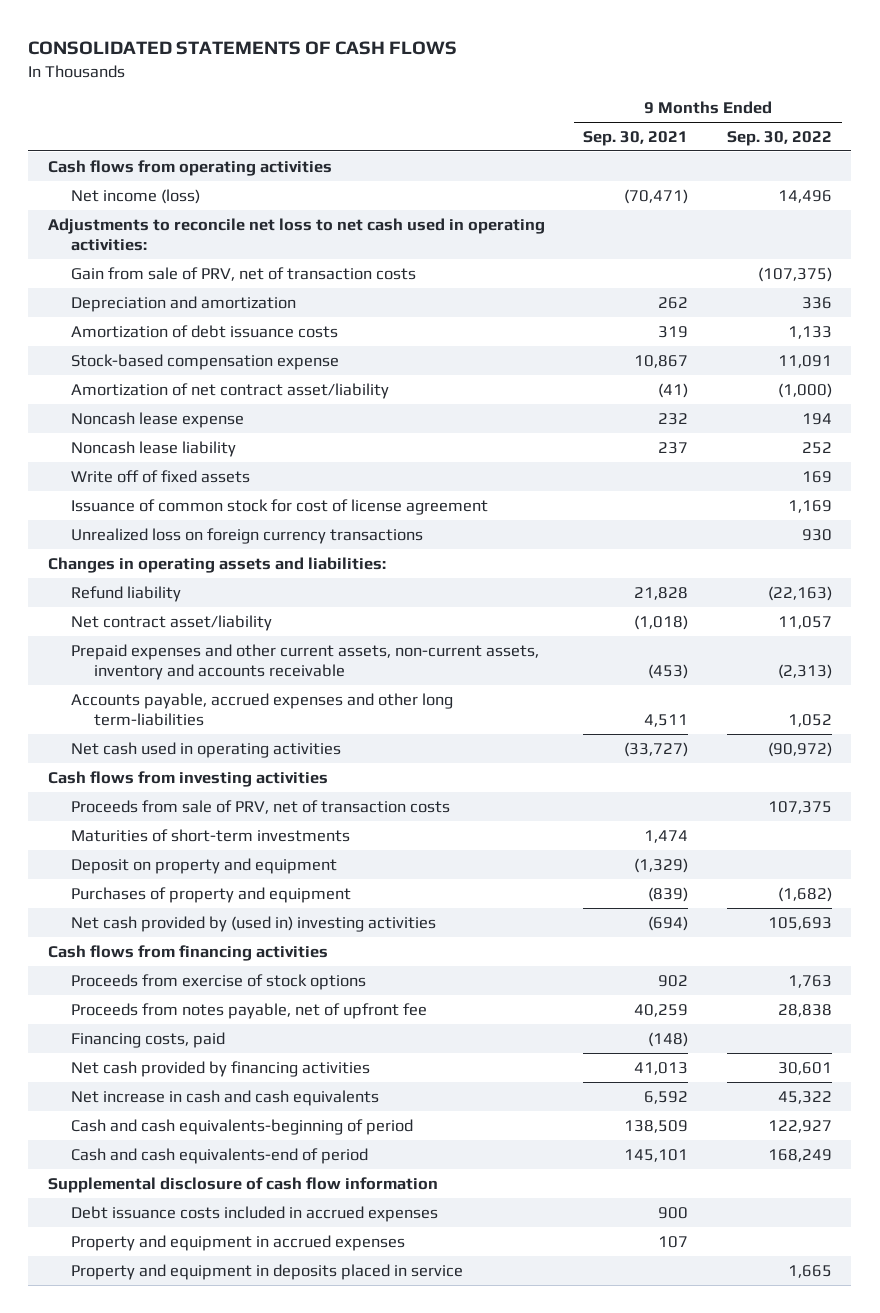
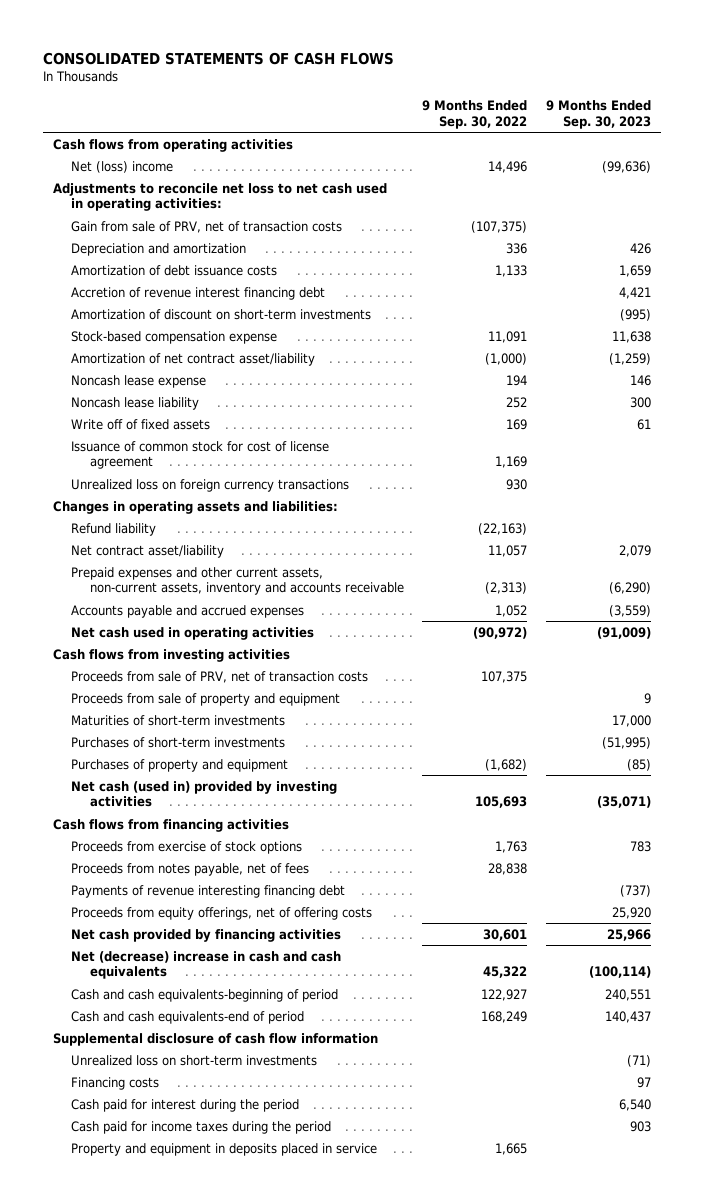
- | 9 Months Ended Sep. 30, 2021 | 9 Months Ended Sep. 30, 2022
+ | 9 Months Ended Sep. 30, 2022 | 9 Months Ended Sep. 30, 2023
- Net income (loss) | (70,471) | 14,496
+ Net (loss) income | 14,496 | (99,636)
+ Accretion of revenue interest financing debt | | 4,421
+ Amortization of discount on short-term investments | | (995)
- Accounts payable, accrued expenses and other long term-liabilities | 4,511 | 1,052
+ Accounts payable and accrued expenses | 1,052 | (3,559)
+ Proceeds from sale of property and equipment | | 9
- Deposit on property and equipment | (1,329) |
+ Purchases of short-term investments | | (51,995)
- Net cash provided by (used in) investing activities | (694) | 105,693
+ Net cash (used in) provided by investing activities | 105,693 | (35,071)
- Proceeds from notes payable, net of upfront fee | 40,259 | 28,838
- Financing costs, paid | (148) |
+ Proceeds from notes payable, net of fees | 28,838 |
+ Payments of revenue interesting financing debt | | (737)
+ Proceeds from equity offerings, net of offering costs | | 25,920
- Net increase in cash and cash equivalents | 6,592 | 45,322
+ Net (decrease) increase in cash and cash equivalents | 45,322 | (100,114)
- Debt issuance costs included in accrued expenses | 900 |
- Property and equipment in accrued expenses | 107 |
+ Unrealized loss on short-term investments | | (71)
+ Financing costs | | 97
+ Cash paid for interest during the period | | 6,540
+ Cash paid for income taxes during the period | | 903

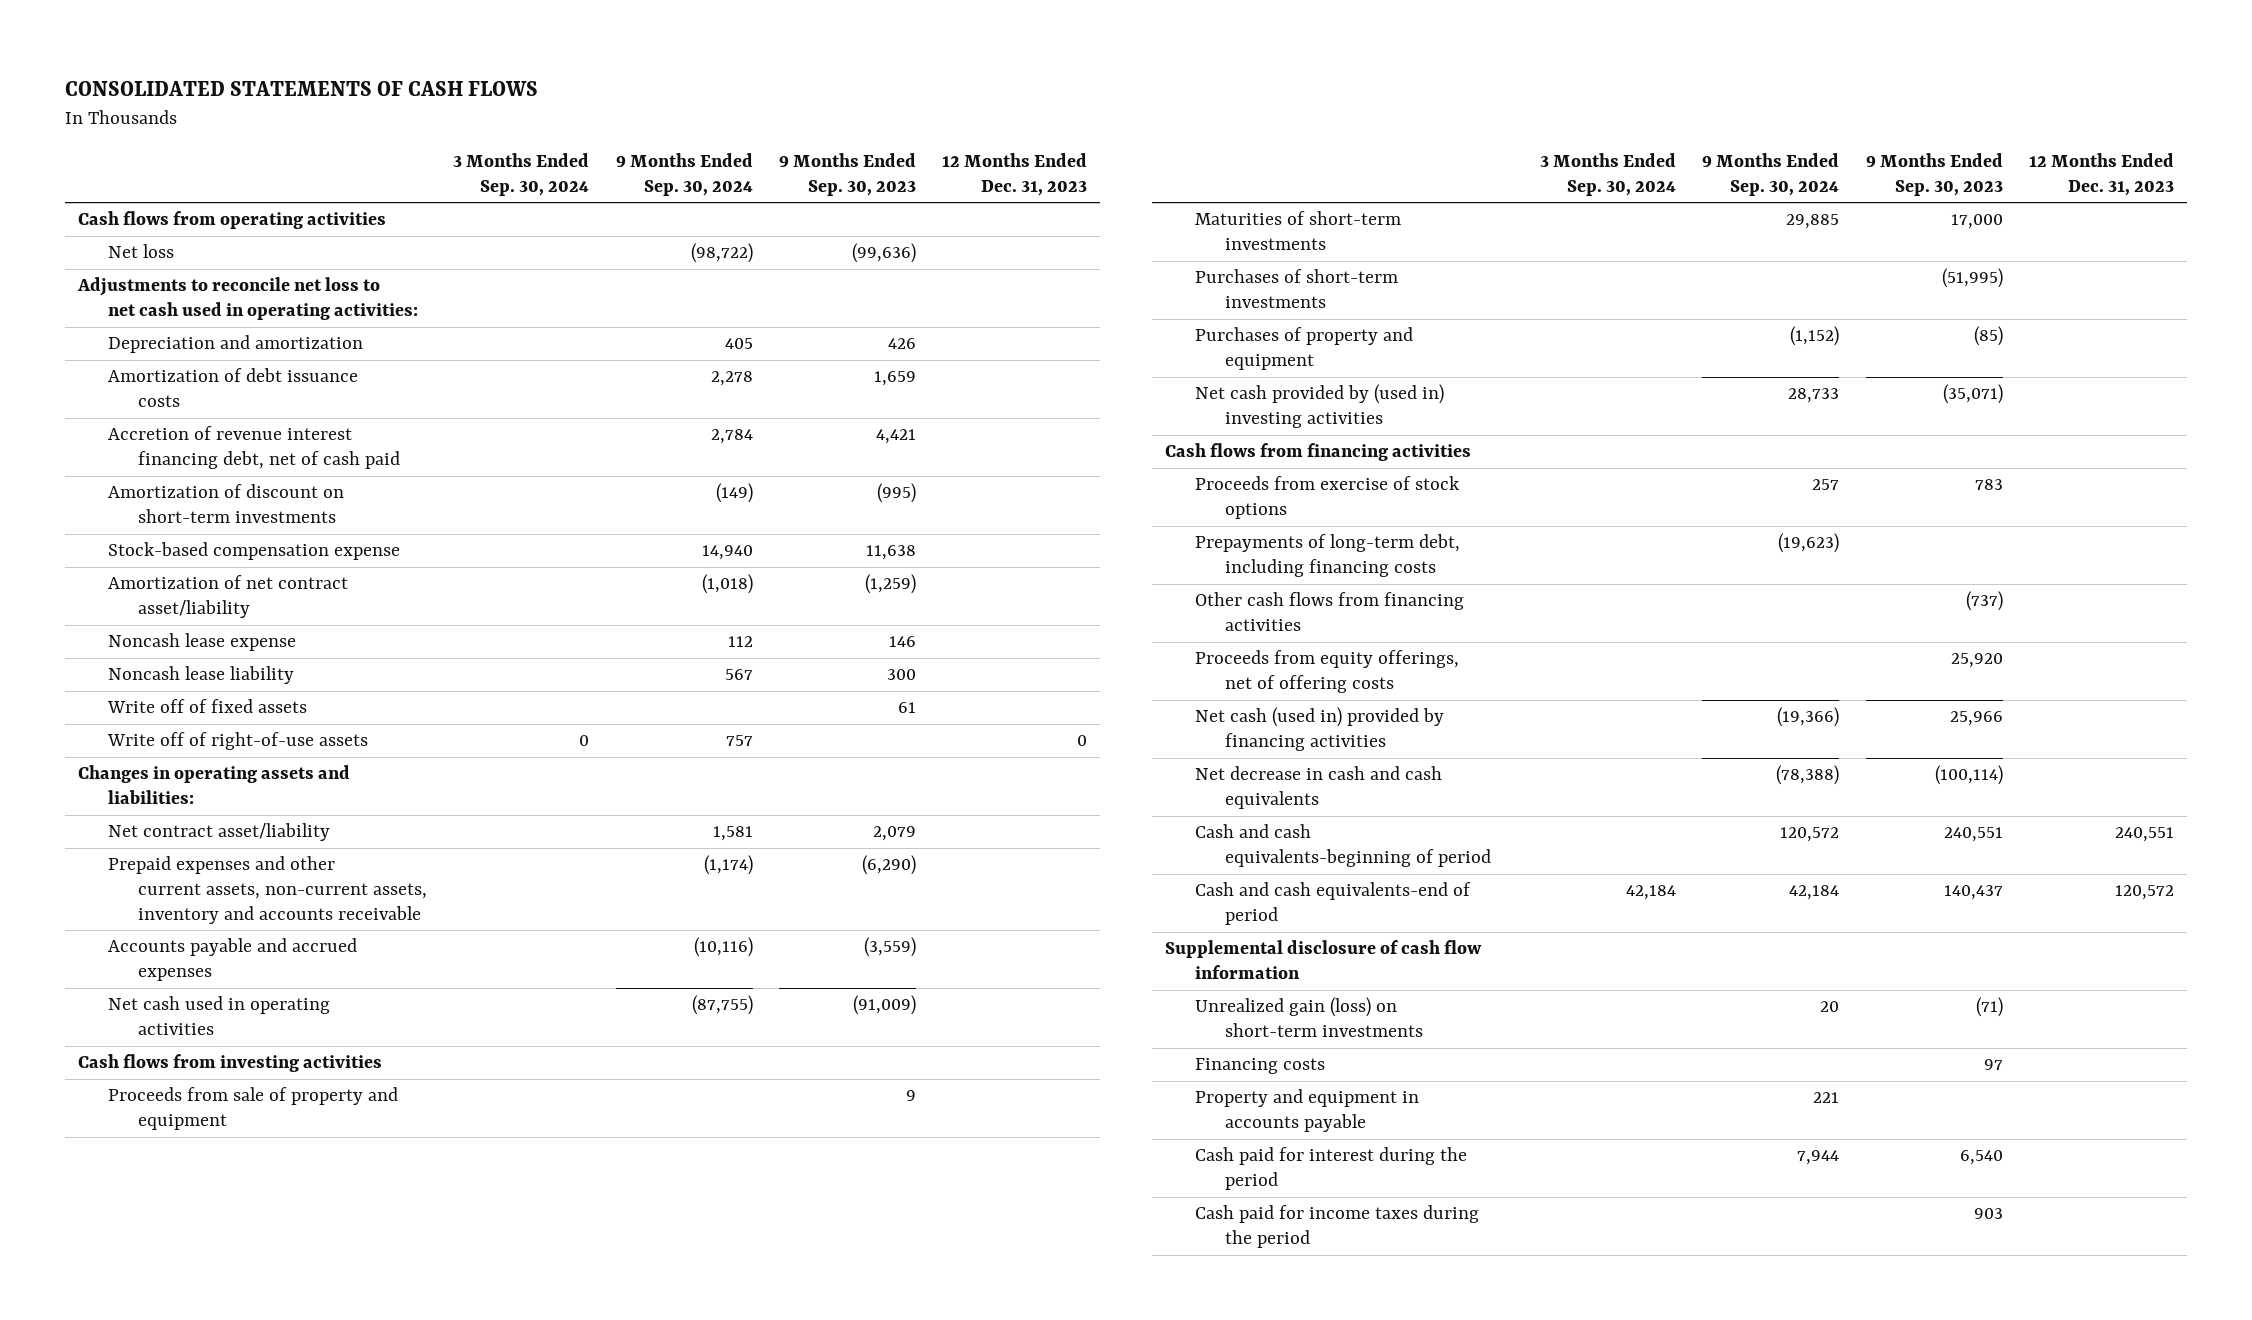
- | 9 Months Ended Sep. 30, 2022 | 9 Months Ended Sep. 30, 2023
+ | 3 Months Ended Sep. 30, 2024 | 9 Months Ended Sep. 30, 2024 | 9 Months Ended Sep. 30, 2023 | 12 Months Ended Dec. 31, 2023
- Net (loss) income | 14,496 | (99,636)
+ Net loss | | (98,722) | (99,636) |
- Gain from sale of PRV, net of transaction costs | (107,375) |
- Accretion of revenue interest financing debt | | 4,421
+ Accretion of revenue interest financing debt, net of cash paid | | 2,784 | 4,421 |
- Issuance of common stock for cost of license agreement | 1,169 |
- Unrealized loss on foreign currency transactions | 930 |
+ Write off of right-of-use assets | 0 | 757 | | 0
- Refund liability | (22,163) |
- Proceeds from sale of PRV, net of transaction costs | 107,375 |
- Net cash (used in) provided by investing activities | 105,693 | (35,071)
+ Net cash provided by (used in) investing activities | | 28,733 | (35,071) |
- Proceeds from notes payable, net of fees | 28,838 |
- Payments of revenue interesting financing debt | | (737)
+ Prepayments of long-term debt, including financing costs | | (19,623) | |
+ Other cash flows from financing activities | | | (737) |
- Net cash provided by financing activities | 30,601 | 25,966
- Net (decrease) increase in cash and cash equivalents | 45,322 | (100,114)
+ Net cash (used in) provided by financing activities | | (19,366) | 25,966 |
+ Net decrease in cash and cash equivalents | | (78,388) | (100,114) |
- Unrealized loss on short-term investments | | (71)
+ Unrealized gain (loss) on short-term investments | | 20 | (71) |
+ Property and equipment in accounts payable | | 221 | |
- Property and equipment in deposits placed in service | 1,665 |

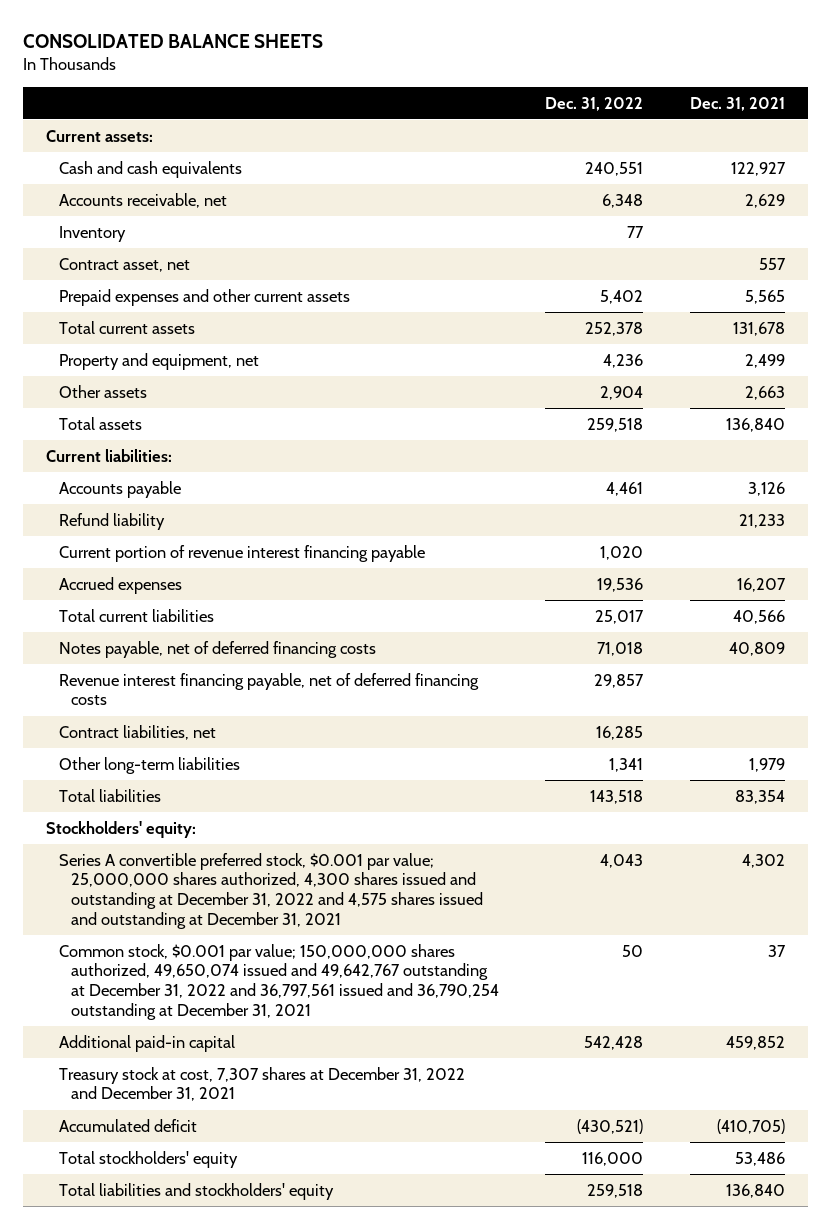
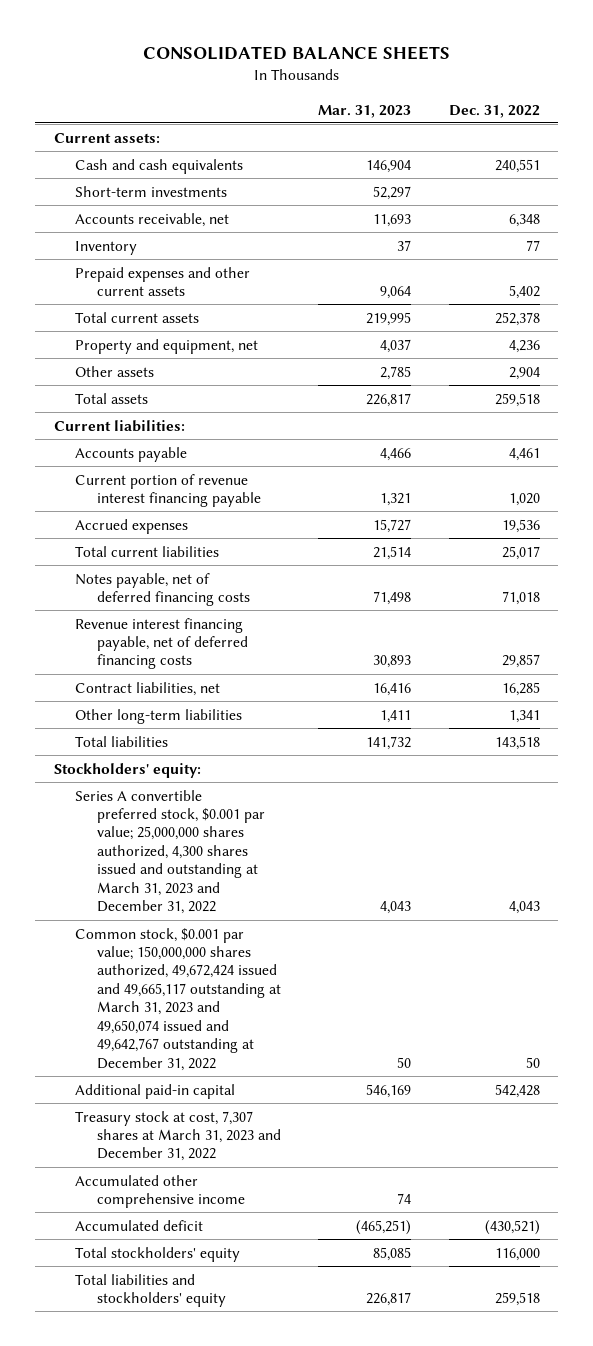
- | Dec. 31, 2022 | Dec. 31, 2021
+ | Mar. 31, 2023 | Dec. 31, 2022
+ Short-term investments | 52,297 |
- Contract asset, net | | 557
- Refund liability | | 21,233
- Series A convertible preferred stock, $0.001 par value; 25,000,000 shares authorized, 4,300 shares issued and outstanding at December 31, 2022 and 4,575 shares issued and outstanding at December 31, 2021 | 4,043 | 4,302
- Common stock, $0.001 par value; 150,000,000 shares authorized, 49,650,074 issued and 49,642,767 outstanding at December 31, 2022 and 36,797,561 issued and 36,790,254 outstanding at December 31, 2021 | 50 | 37
+ Series A convertible preferred stock, $0.001 par value; 25,000,000 shares authorized, 4,300 shares issued and outstanding at March 31, 2023 and December 31, 2022 | 4,043 | 4,043
+ Common stock, $0.001 par value; 150,000,000 shares authorized, 49,672,424 issued and 49,665,117 outstanding at March 31, 2023 and 49,650,074 issued and 49,642,767 outstanding at December 31, 2022 | 50 | 50
- Treasury stock at cost, 7,307 shares at December 31, 2022 and December 31, 2021
+ Treasury stock at cost, 7,307 shares at March 31, 2023 and December 31, 2022
+ Accumulated other comprehensive income | 74 |

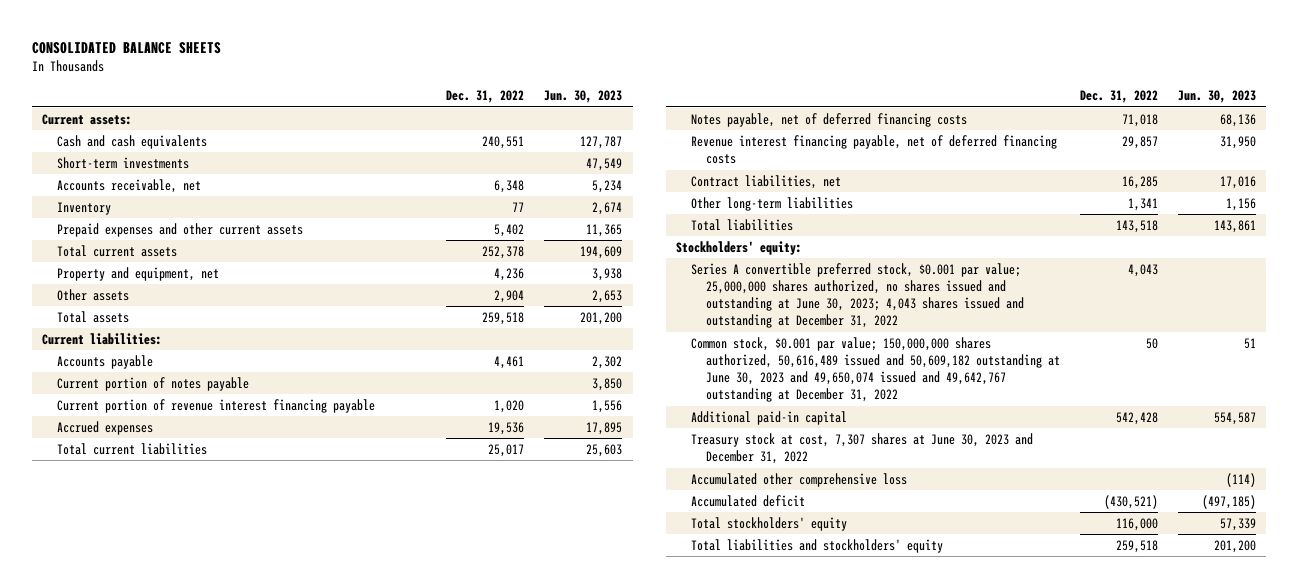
- | Mar. 31, 2023 | Dec. 31, 2022
+ | Dec. 31, 2022 | Jun. 30, 2023
+ Current portion of notes payable | | 3,850
- Series A convertible preferred stock, $0.001 par value; 25,000,000 shares authorized, 4,300 shares issued and outstanding at March 31, 2023 and December 31, 2022 | 4,043 | 4,043
- Common stock, $0.001 par value; 150,000,000 shares authorized, 49,672,424 issued and 49,665,117 outstanding at March 31, 2023 and 49,650,074 issued and 49,642,767 outstanding at December 31, 2022 | 50 | 50
+ Series A convertible preferred stock, $0.001 par value; 25,000,000 shares authorized, no shares issued and outstanding at June 30, 2023; 4,043 shares issued and outstanding at December 31, 2022 | 4,043 |
+ Common stock, $0.001 par value; 150,000,000 shares authorized, 50,616,489 issued and 50,609,182 outstanding at June 30, 2023 and 49,650,074 issued and 49,642,767 outstanding at December 31, 2022 | 50 | 51
- Treasury stock at cost, 7,307 shares at March 31, 2023 and December 31, 2022
- Accumulated other comprehensive income | 74 |
+ Treasury stock at cost, 7,307 shares at June 30, 2023 and December 31, 2022
+ Accumulated other comprehensive loss | | (114)

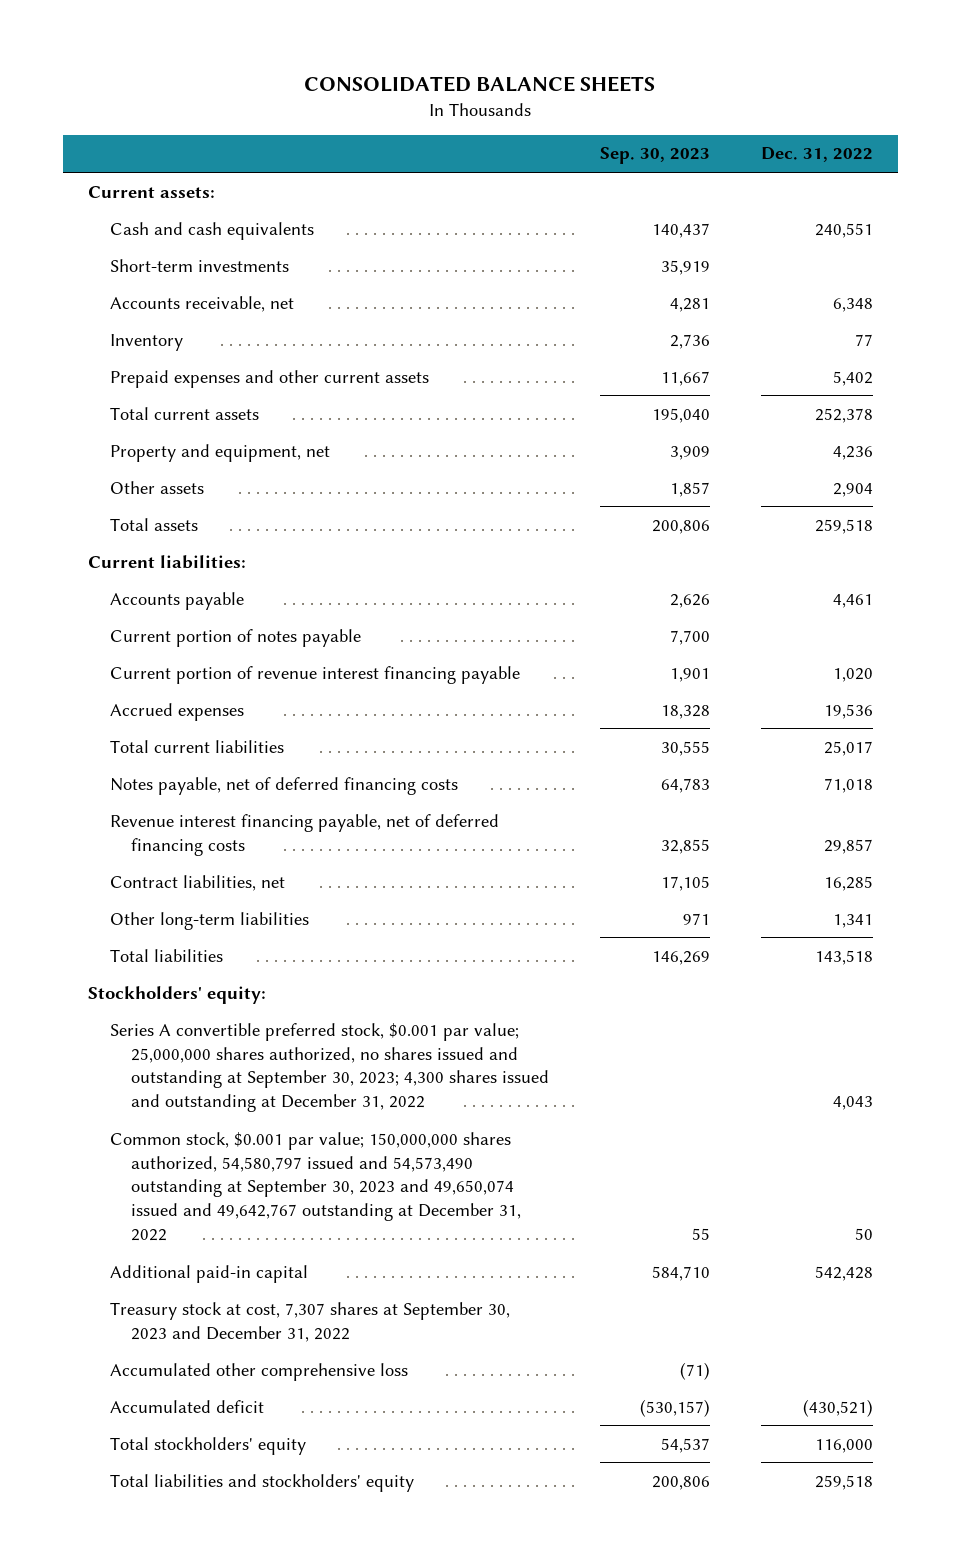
- | Dec. 31, 2022 | Jun. 30, 2023
+ | Sep. 30, 2023 | Dec. 31, 2022
- Series A convertible preferred stock, $0.001 par value; 25,000,000 shares authorized, no shares issued and outstanding at June 30, 2023; 4,043 shares issued and outstanding at December 31, 2022 | 4,043 |
- Common stock, $0.001 par value; 150,000,000 shares authorized, 50,616,489 issued and 50,609,182 outstanding at June 30, 2023 and 49,650,074 issued and 49,642,767 outstanding at December 31, 2022 | 50 | 51
+ Series A convertible preferred stock, $0.001 par value; 25,000,000 shares authorized, no shares issued and outstanding at September 30, 2023; 4,300 shares issued and outstanding at December 31, 2022 | | 4,043
+ Common stock, $0.001 par value; 150,000,000 shares authorized, 54,580,797 issued and 54,573,490 outstanding at September 30, 2023 and 49,650,074 issued and 49,642,767 outstanding at December 31, 2022 | 55 | 50
- Treasury stock at cost, 7,307 shares at June 30, 2023 and December 31, 2022
+ Treasury stock at cost, 7,307 shares at September 30, 2023 and December 31, 2022

